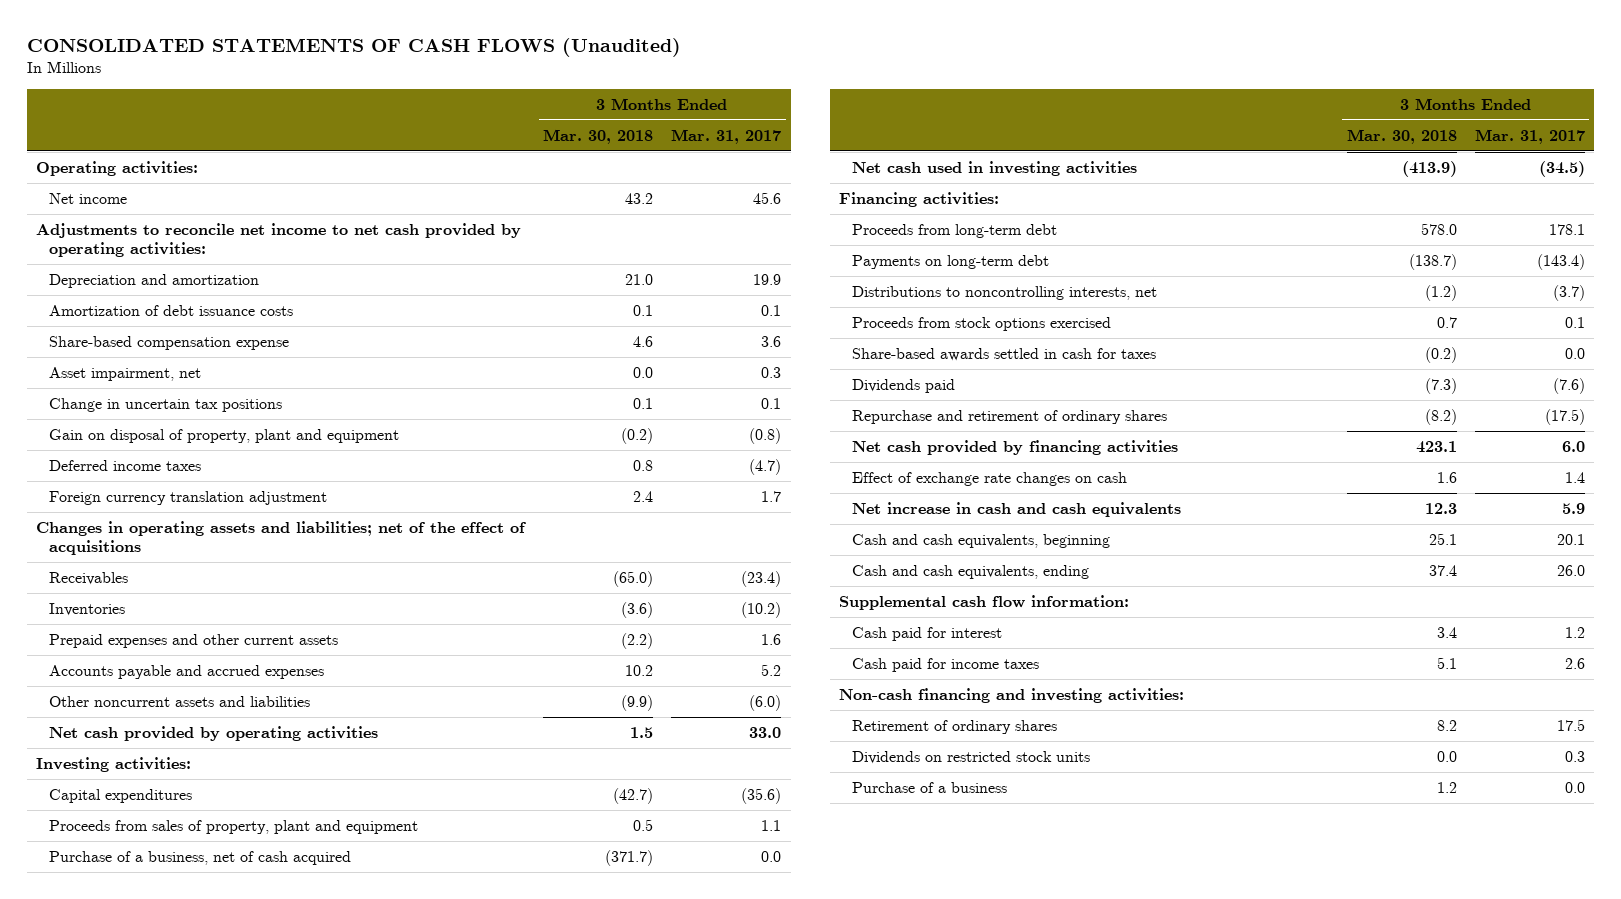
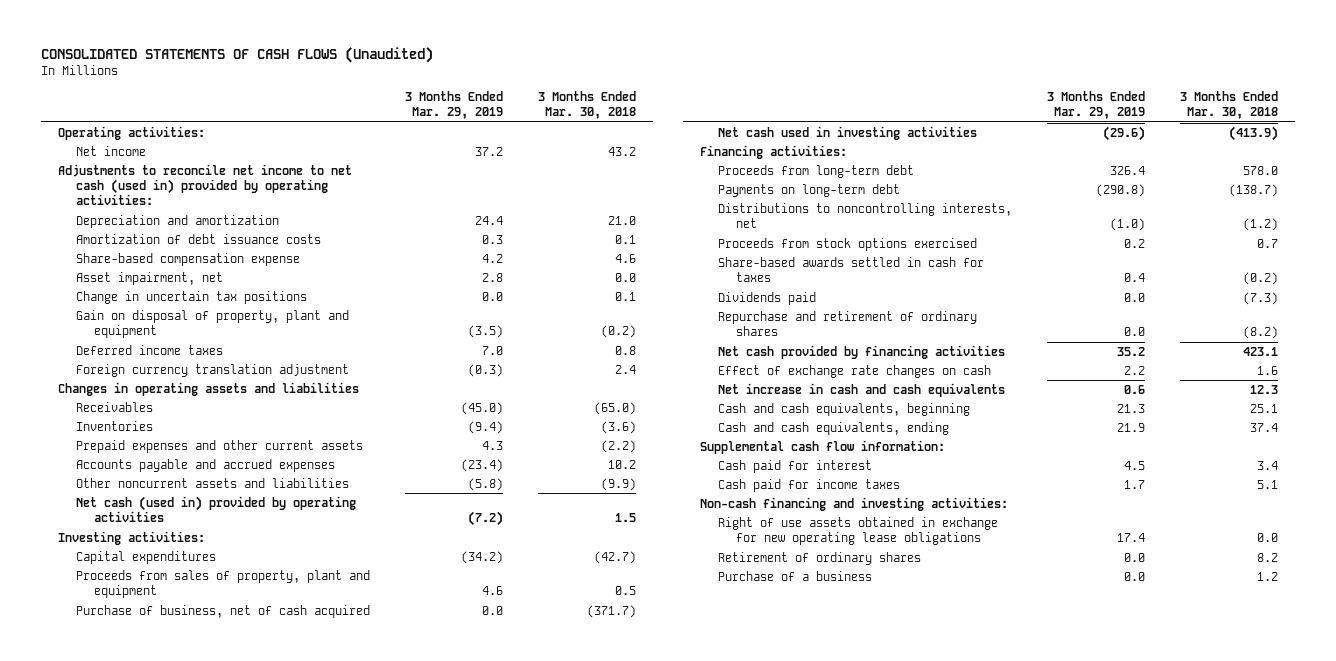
- | 3 Months Ended Mar. 30, 2018 | 3 Months Ended Mar. 31, 2017
+ | 3 Months Ended Mar. 29, 2019 | 3 Months Ended Mar. 30, 2018
- Adjustments to reconcile net income to net cash provided by operating activities:
+ Adjustments to reconcile net income to net cash (used in) provided by operating activities:
- Changes in operating assets and liabilities; net of the effect of acquisitions
+ Changes in operating assets and liabilities
- Net cash provided by operating activities | 1.5 | 33.0
+ Net cash (used in) provided by operating activities | (7.2) | 1.5
- Purchase of a business, net of cash acquired | (371.7) | 0.0
+ Purchase of business, net of cash acquired | 0.0 | (371.7)
+ Right of use assets obtained in exchange for new operating lease obligations | 17.4 | 0.0
- Dividends on restricted stock units | 0.0 | 0.3

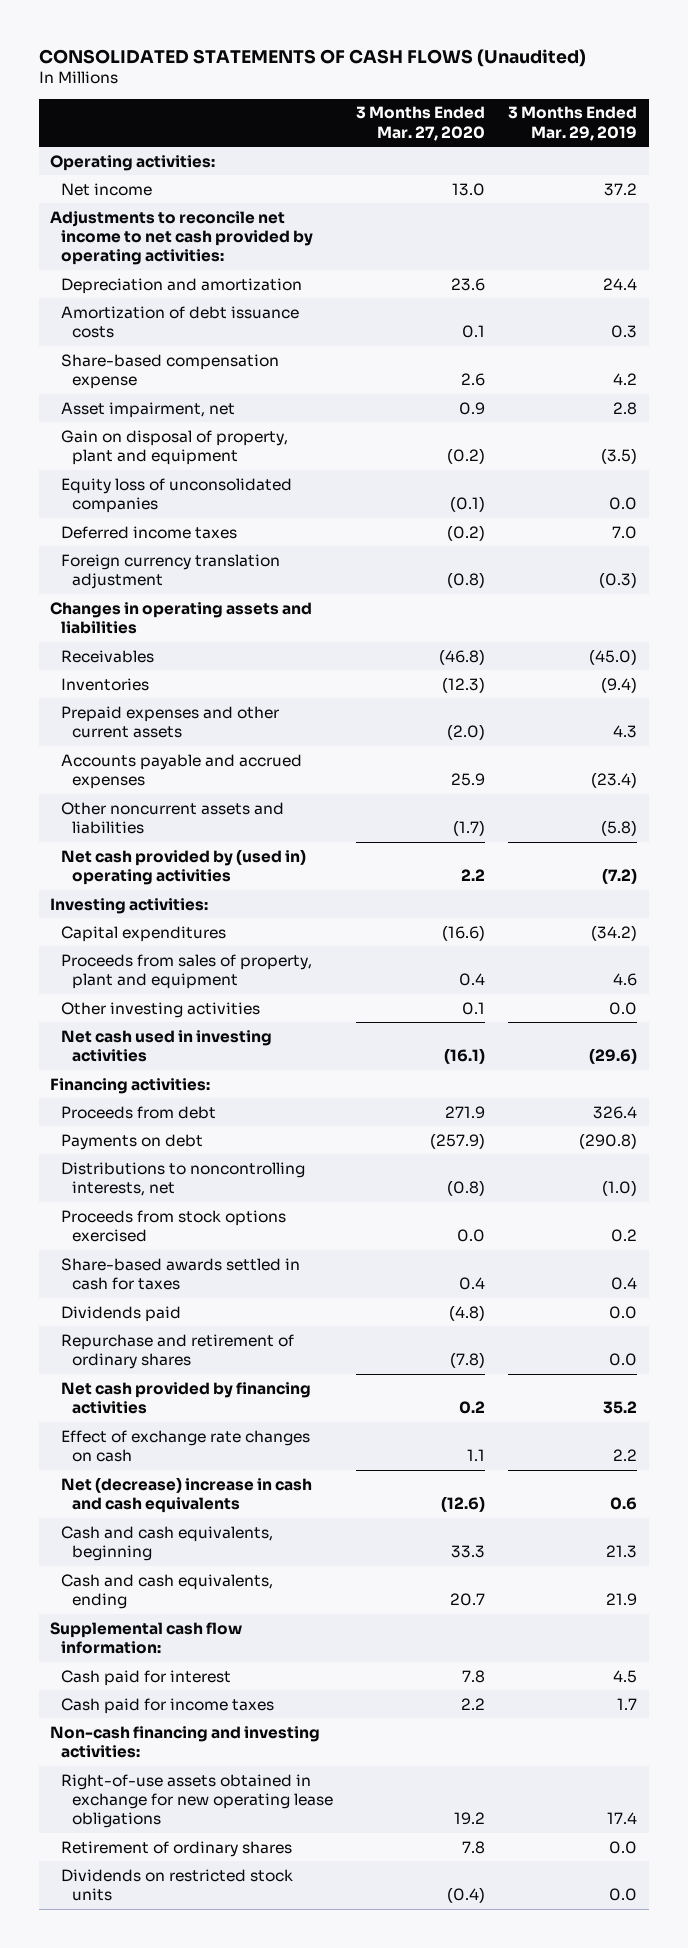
- | 3 Months Ended Mar. 29, 2019 | 3 Months Ended Mar. 30, 2018
+ | 3 Months Ended Mar. 27, 2020 | 3 Months Ended Mar. 29, 2019
- Adjustments to reconcile net income to net cash (used in) provided by operating activities:
+ Adjustments to reconcile net income to net cash provided by operating activities:
- Change in uncertain tax positions | 0.0 | 0.1
+ Equity loss of unconsolidated companies | (0.1) | 0.0
- Net cash (used in) provided by operating activities | (7.2) | 1.5
+ Net cash provided by (used in) operating activities | 2.2 | (7.2)
- Purchase of business, net of cash acquired | 0.0 | (371.7)
+ Other investing activities | 0.1 | 0.0
- Proceeds from long-term debt | 326.4 | 578.0
- Payments on long-term debt | (290.8) | (138.7)
+ Proceeds from debt | 271.9 | 326.4
+ Payments on debt | (257.9) | (290.8)
- Net increase in cash and cash equivalents | 0.6 | 12.3
+ Net (decrease) increase in cash and cash equivalents | (12.6) | 0.6
- Right of use assets obtained in exchange for new operating lease obligations | 17.4 | 0.0
+ Right-of-use assets obtained in exchange for new operating lease obligations | 19.2 | 17.4
- Purchase of a business | 0.0 | 1.2
+ Dividends on restricted stock units | (0.4) | 0.0

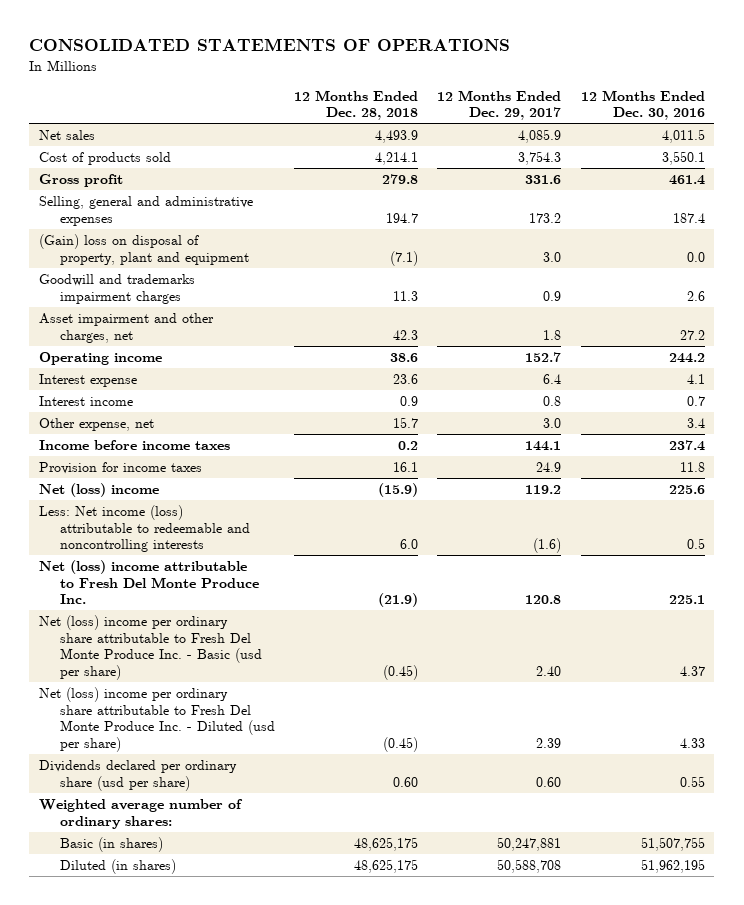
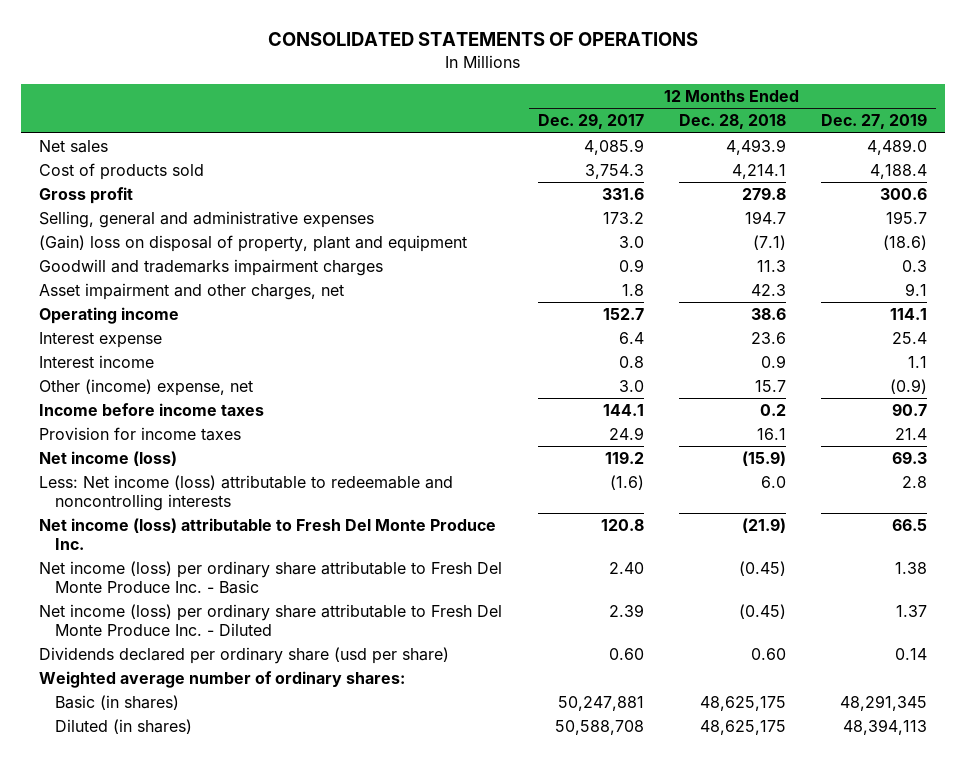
- | 12 Months Ended Dec. 28, 2018 | 12 Months Ended Dec. 29, 2017 | 12 Months Ended Dec. 30, 2016
+ | 12 Months Ended Dec. 29, 2017 | 12 Months Ended Dec. 28, 2018 | 12 Months Ended Dec. 27, 2019
- Other expense, net | 15.7 | 3.0 | 3.4
+ Other (income) expense, net | 3.0 | 15.7 | (0.9)
- Net (loss) income | (15.9) | 119.2 | 225.6
+ Net income (loss) | 119.2 | (15.9) | 69.3
- Net (loss) income attributable to Fresh Del Monte Produce Inc. | (21.9) | 120.8 | 225.1
- Net (loss) income per ordinary share attributable to Fresh Del Monte Produce Inc. - Basic (usd per share) | (0.45) | 2.40 | 4.37
- Net (loss) income per ordinary share attributable to Fresh Del Monte Produce Inc. - Diluted (usd per share) | (0.45) | 2.39 | 4.33
+ Net income (loss) attributable to Fresh Del Monte Produce Inc. | 120.8 | (21.9) | 66.5
+ Net income (loss) per ordinary share attributable to Fresh Del Monte Produce Inc. - Basic | 2.40 | (0.45) | 1.38
+ Net income (loss) per ordinary share attributable to Fresh Del Monte Produce Inc. - Diluted | 2.39 | (0.45) | 1.37

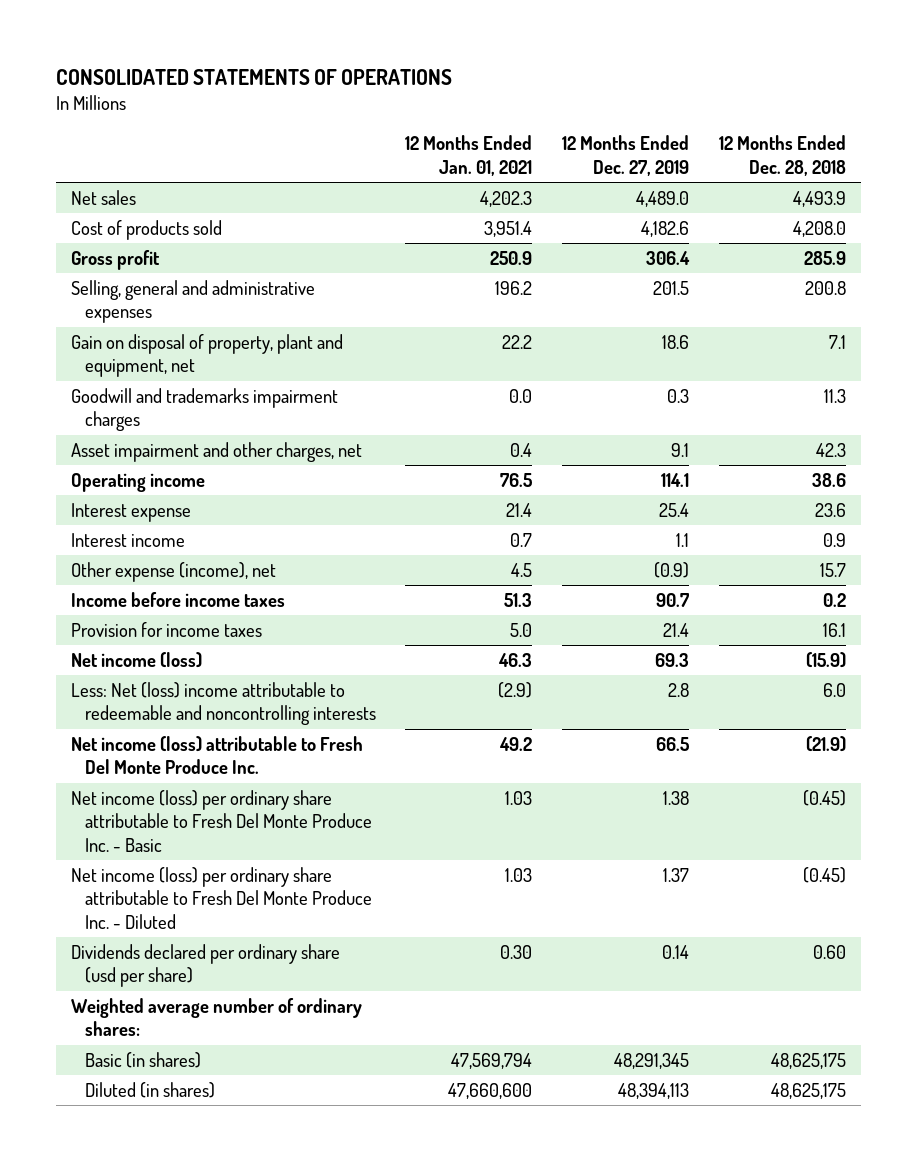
- | 12 Months Ended Dec. 29, 2017 | 12 Months Ended Dec. 28, 2018 | 12 Months Ended Dec. 27, 2019
+ | 12 Months Ended Jan. 01, 2021 | 12 Months Ended Dec. 27, 2019 | 12 Months Ended Dec. 28, 2018
- Cost of products sold | 3,754.3 | 4,214.1 | 4,188.4
- Gross profit | 331.6 | 279.8 | 300.6
- Selling, general and administrative expenses | 173.2 | 194.7 | 195.7
- (Gain) loss on disposal of property, plant and equipment | 3.0 | (7.1) | (18.6)
+ Cost of products sold | 3,951.4 | 4,182.6 | 4,208.0
+ Gross profit | 250.9 | 306.4 | 285.9
+ Selling, general and administrative expenses | 196.2 | 201.5 | 200.8
+ Gain on disposal of property, plant and equipment, net | 22.2 | 18.6 | 7.1
- Other (income) expense, net | 3.0 | 15.7 | (0.9)
+ Other expense (income), net | 4.5 | (0.9) | 15.7
- Less: Net income (loss) attributable to redeemable and noncontrolling interests | (1.6) | 6.0 | 2.8
+ Less: Net (loss) income attributable to redeemable and noncontrolling interests | (2.9) | 2.8 | 6.0

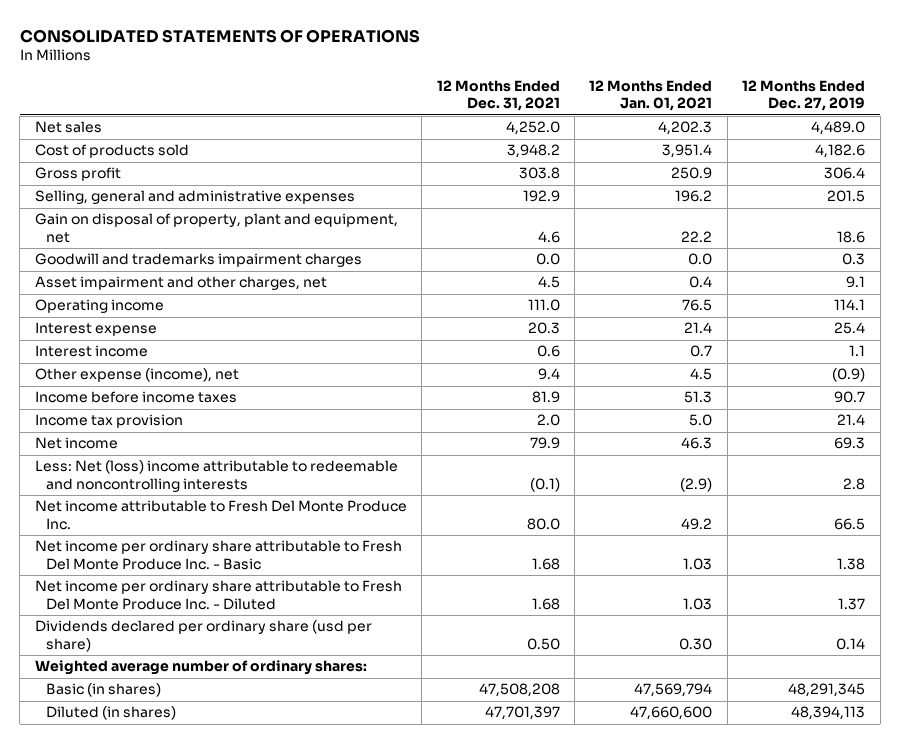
- | 12 Months Ended Jan. 01, 2021 | 12 Months Ended Dec. 27, 2019 | 12 Months Ended Dec. 28, 2018
+ | 12 Months Ended Dec. 31, 2021 | 12 Months Ended Jan. 01, 2021 | 12 Months Ended Dec. 27, 2019
- Provision for income taxes | 5.0 | 21.4 | 16.1
- Net income (loss) | 46.3 | 69.3 | (15.9)
+ Income tax provision | 2.0 | 5.0 | 21.4
+ Net income | 79.9 | 46.3 | 69.3
- Net income (loss) attributable to Fresh Del Monte Produce Inc. | 49.2 | 66.5 | (21.9)
- Net income (loss) per ordinary share attributable to Fresh Del Monte Produce Inc. - Basic | 1.03 | 1.38 | (0.45)
- Net income (loss) per ordinary share attributable to Fresh Del Monte Produce Inc. - Diluted | 1.03 | 1.37 | (0.45)
+ Net income attributable to Fresh Del Monte Produce Inc. | 80.0 | 49.2 | 66.5
+ Net income per ordinary share attributable to Fresh Del Monte Produce Inc. - Basic | 1.68 | 1.03 | 1.38
+ Net income per ordinary share attributable to Fresh Del Monte Produce Inc. - Diluted | 1.68 | 1.03 | 1.37

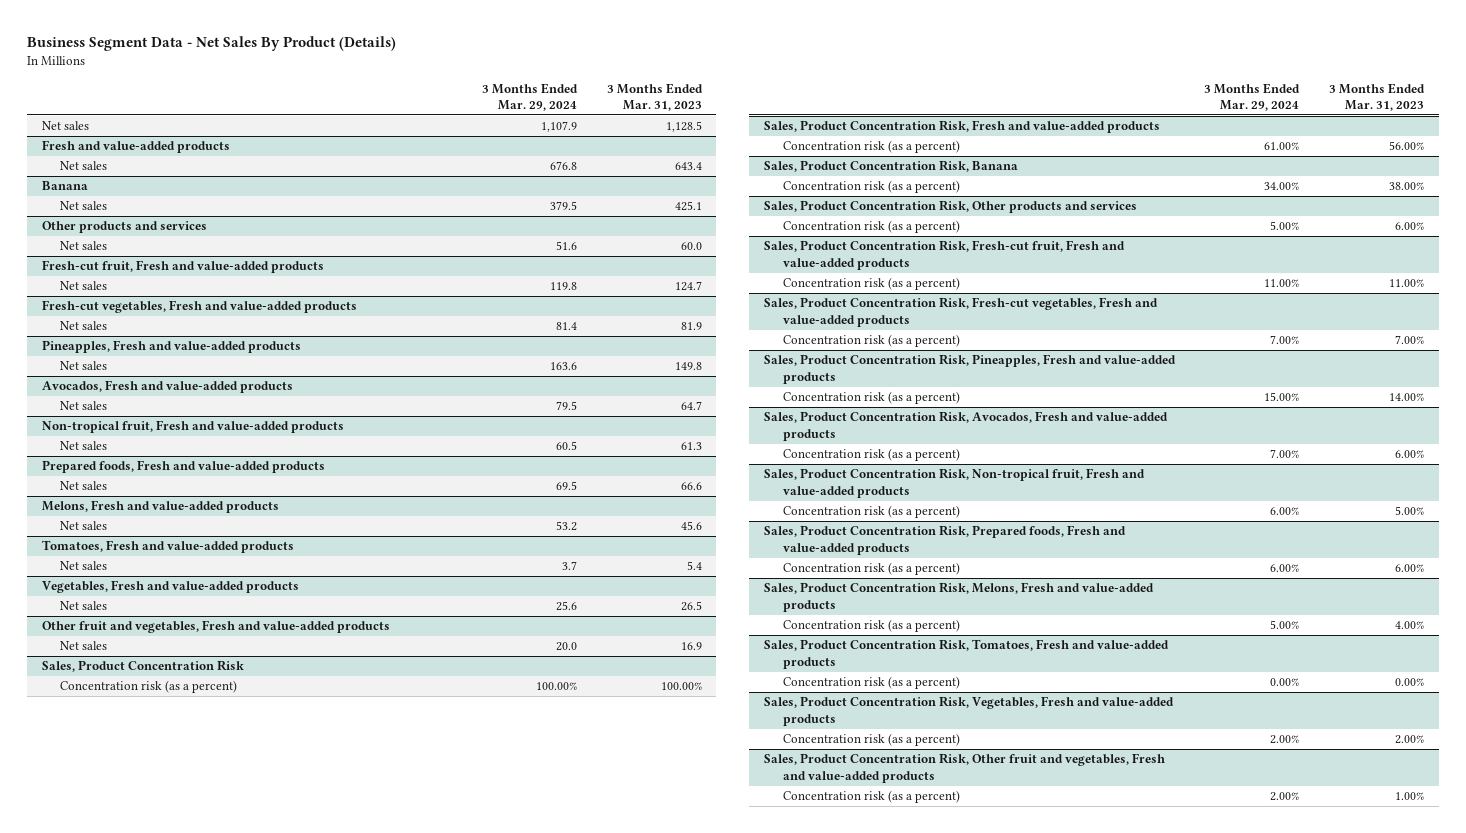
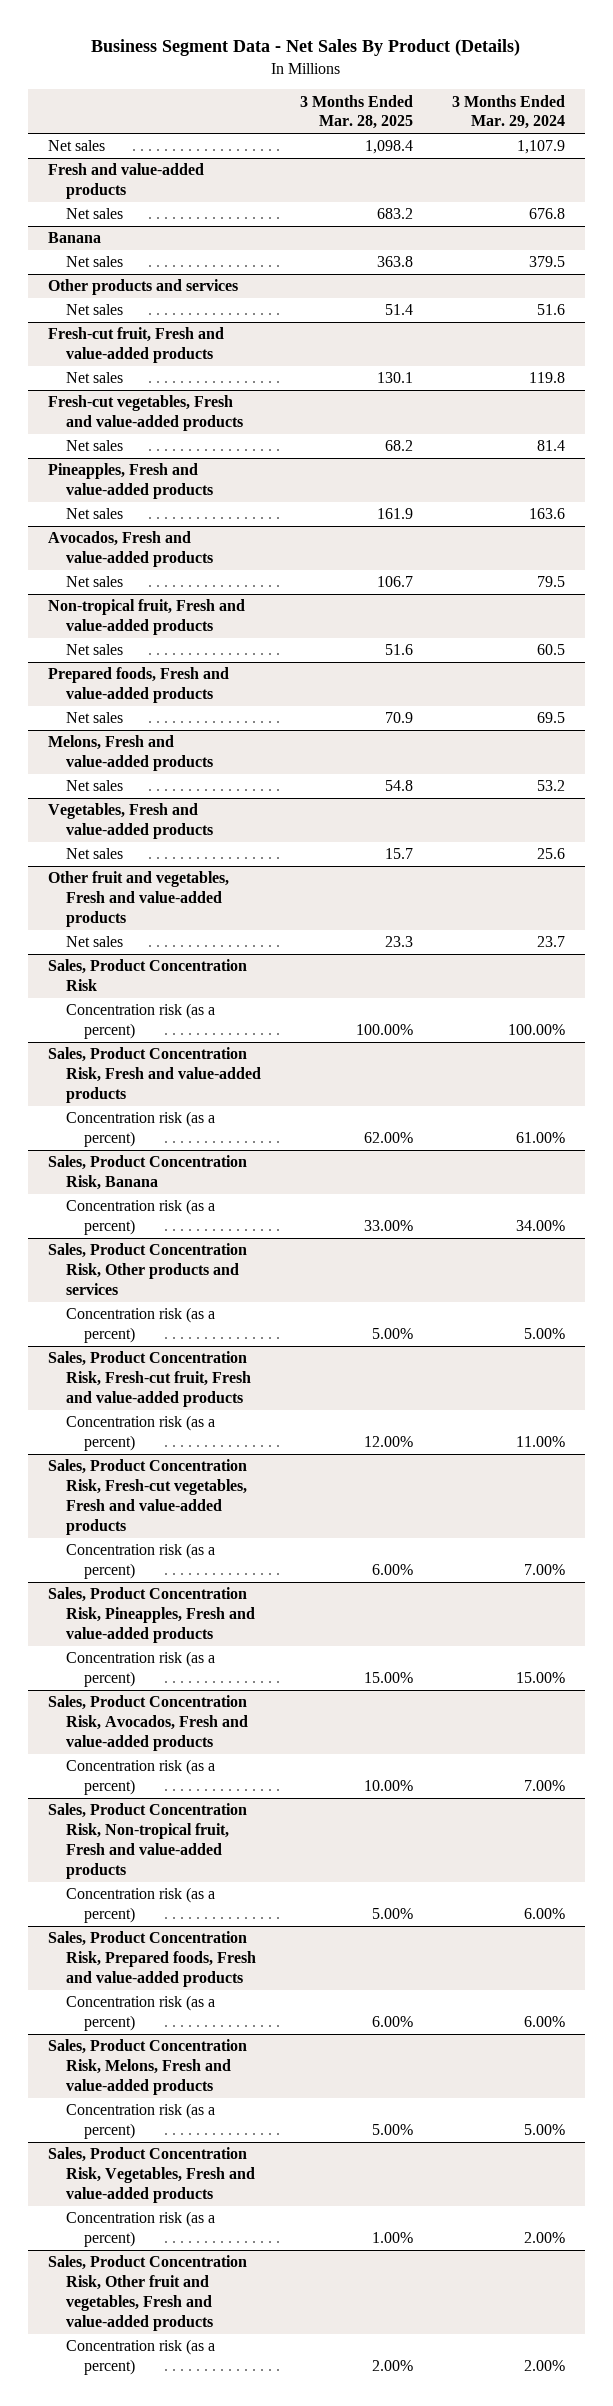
- | 3 Months Ended Mar. 29, 2024 | 3 Months Ended Mar. 31, 2023
+ | 3 Months Ended Mar. 28, 2025 | 3 Months Ended Mar. 29, 2024
- Tomatoes, Fresh and value-added products
- Net sales | 3.7 | 5.4
@ Other fruit and vegetables, Fresh and value-added products
- Net sales | 20.0 | 16.9
+ Net sales | 23.3 | 23.7
- Sales, Product Concentration Risk, Tomatoes, Fresh and value-added products
- Concentration risk (as a percent) | 0.00% | 0.00%

